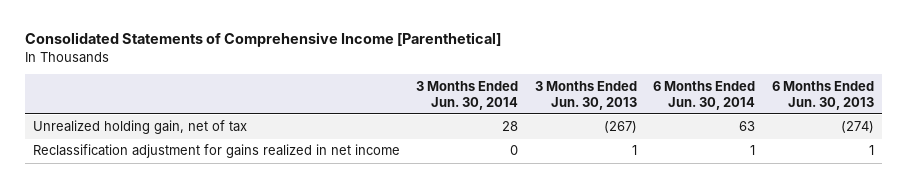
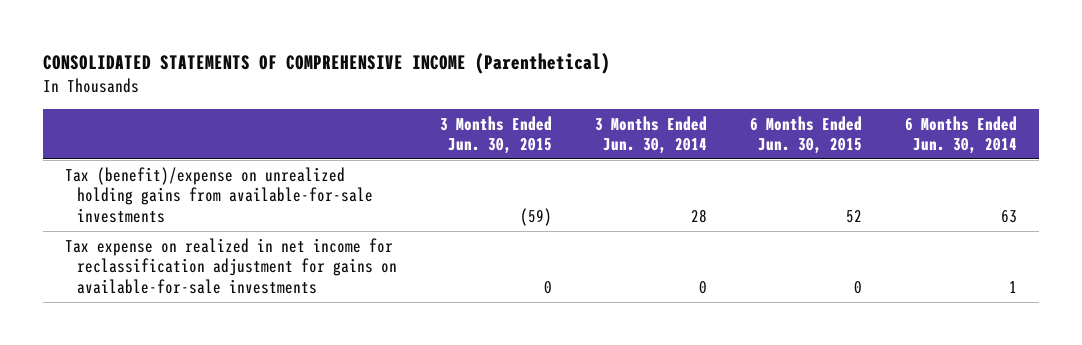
- Consolidated Statements of Comprehensive Income [Parenthetical]
+ CONSOLIDATED STATEMENTS OF COMPREHENSIVE INCOME (Parenthetical)
- | 3 Months Ended Jun. 30, 2014 | 3 Months Ended Jun. 30, 2013 | 6 Months Ended Jun. 30, 2014 | 6 Months Ended Jun. 30, 2013
+ | 3 Months Ended Jun. 30, 2015 | 3 Months Ended Jun. 30, 2014 | 6 Months Ended Jun. 30, 2015 | 6 Months Ended Jun. 30, 2014
- Unrealized holding gain, net of tax | 28 | (267) | 63 | (274)
- Reclassification adjustment for gains realized in net income | 0 | 1 | 1 | 1
+ Tax (benefit)/expense on unrealized holding gains from available-for-sale investments | (59) | 28 | 52 | 63
+ Tax expense on realized in net income for reclassification adjustment for gains on available-for-sale investments | 0 | 0 | 0 | 1

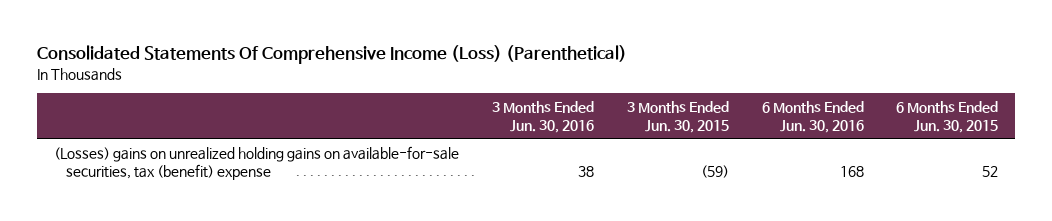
- CONSOLIDATED STATEMENTS OF COMPREHENSIVE INCOME (Parenthetical)
+ Consolidated Statements Of Comprehensive Income (Loss) (Parenthetical)
- | 3 Months Ended Jun. 30, 2015 | 3 Months Ended Jun. 30, 2014 | 6 Months Ended Jun. 30, 2015 | 6 Months Ended Jun. 30, 2014
+ | 3 Months Ended Jun. 30, 2016 | 3 Months Ended Jun. 30, 2015 | 6 Months Ended Jun. 30, 2016 | 6 Months Ended Jun. 30, 2015
- Tax (benefit)/expense on unrealized holding gains from available-for-sale investments | (59) | 28 | 52 | 63
- Tax expense on realized in net income for reclassification adjustment for gains on available-for-sale investments | 0 | 0 | 0 | 1
+ (Losses) gains on unrealized holding gains on available-for-sale securities, tax (benefit) expense | 38 | (59) | 168 | 52

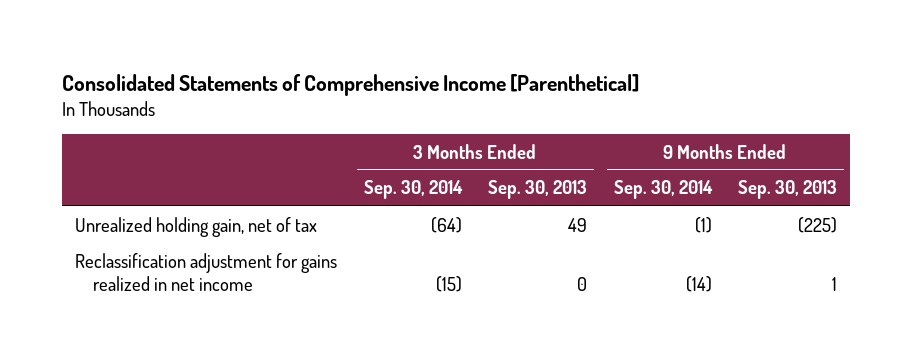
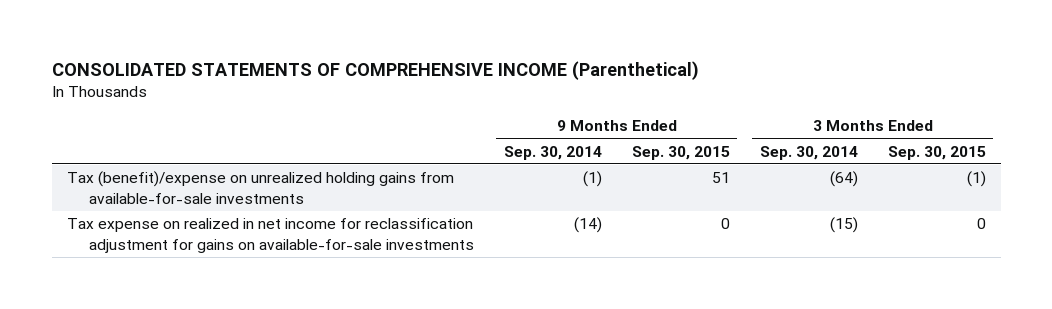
- Consolidated Statements of Comprehensive Income [Parenthetical]
+ CONSOLIDATED STATEMENTS OF COMPREHENSIVE INCOME (Parenthetical)
- | 3 Months Ended Sep. 30, 2014 | 3 Months Ended Sep. 30, 2013 | 9 Months Ended Sep. 30, 2014 | 9 Months Ended Sep. 30, 2013
+ | 9 Months Ended Sep. 30, 2014 | 9 Months Ended Sep. 30, 2015 | 3 Months Ended Sep. 30, 2014 | 3 Months Ended Sep. 30, 2015
- Unrealized holding gain, net of tax | (64) | 49 | (1) | (225)
- Reclassification adjustment for gains realized in net income | (15) | 0 | (14) | 1
+ Tax (benefit)/expense on unrealized holding gains from available-for-sale investments | (1) | 51 | (64) | (1)
+ Tax expense on realized in net income for reclassification adjustment for gains on available-for-sale investments | (14) | 0 | (15) | 0

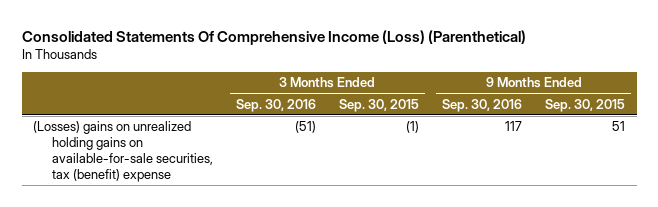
- CONSOLIDATED STATEMENTS OF COMPREHENSIVE INCOME (Parenthetical)
+ Consolidated Statements Of Comprehensive Income (Loss) (Parenthetical)
- | 9 Months Ended Sep. 30, 2014 | 9 Months Ended Sep. 30, 2015 | 3 Months Ended Sep. 30, 2014 | 3 Months Ended Sep. 30, 2015
+ | 3 Months Ended Sep. 30, 2016 | 3 Months Ended Sep. 30, 2015 | 9 Months Ended Sep. 30, 2016 | 9 Months Ended Sep. 30, 2015
- Tax (benefit)/expense on unrealized holding gains from available-for-sale investments | (1) | 51 | (64) | (1)
- Tax expense on realized in net income for reclassification adjustment for gains on available-for-sale investments | (14) | 0 | (15) | 0
+ (Losses) gains on unrealized holding gains on available-for-sale securities, tax (benefit) expense | (51) | (1) | 117 | 51

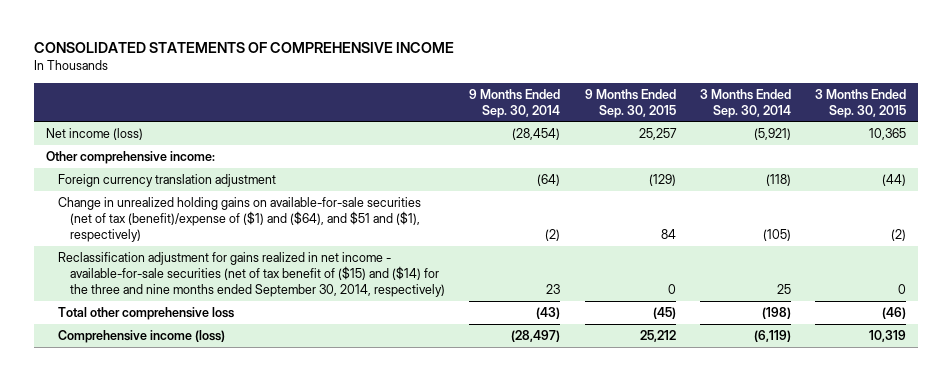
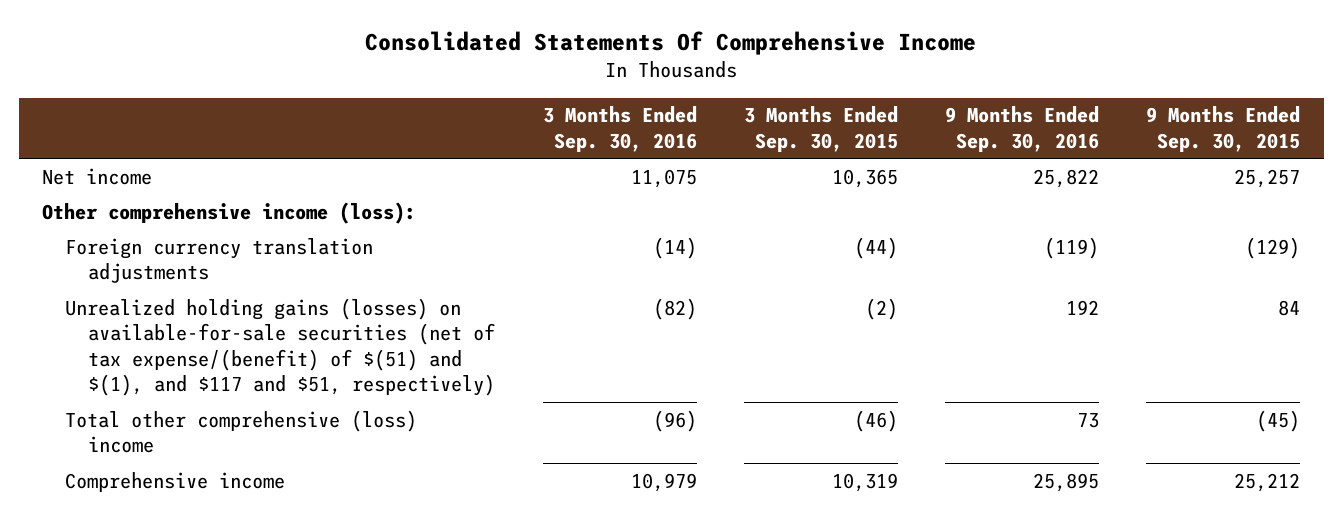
- CONSOLIDATED STATEMENTS OF COMPREHENSIVE INCOME
+ Consolidated Statements Of Comprehensive Income
- | 9 Months Ended Sep. 30, 2014 | 9 Months Ended Sep. 30, 2015 | 3 Months Ended Sep. 30, 2014 | 3 Months Ended Sep. 30, 2015
+ | 3 Months Ended Sep. 30, 2016 | 3 Months Ended Sep. 30, 2015 | 9 Months Ended Sep. 30, 2016 | 9 Months Ended Sep. 30, 2015
- Net income (loss) | (28,454) | 25,257 | (5,921) | 10,365
- Other comprehensive income:
- Foreign currency translation adjustment | (64) | (129) | (118) | (44)
- Change in unrealized holding gains on available-for-sale securities (net of tax (benefit)/expense of ($1) and ($64), and $51 and ($1), respectively) | (2) | 84 | (105) | (2)
- Reclassification adjustment for gains realized in net income - available-for-sale securities (net of tax benefit of ($15) and ($14) for the three and nine months ended September 30, 2014, respectively) | 23 | 0 | 25 | 0
- Total other comprehensive loss | (43) | (45) | (198) | (46)
- Comprehensive income (loss) | (28,497) | 25,212 | (6,119) | 10,319
+ Net income | 11,075 | 10,365 | 25,822 | 25,257
+ Other comprehensive income (loss):
+ Foreign currency translation adjustments | (14) | (44) | (119) | (129)
+ Unrealized holding gains (losses) on available-for-sale securities (net of tax expense/(benefit) of $(51) and $(1), and $117 and $51, respectively) | (82) | (2) | 192 | 84
+ Total other comprehensive (loss) income | (96) | (46) | 73 | (45)
+ Comprehensive income | 10,979 | 10,319 | 25,895 | 25,212

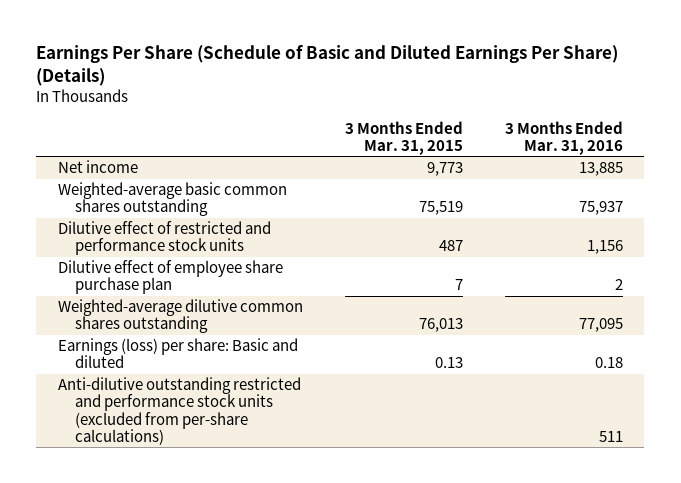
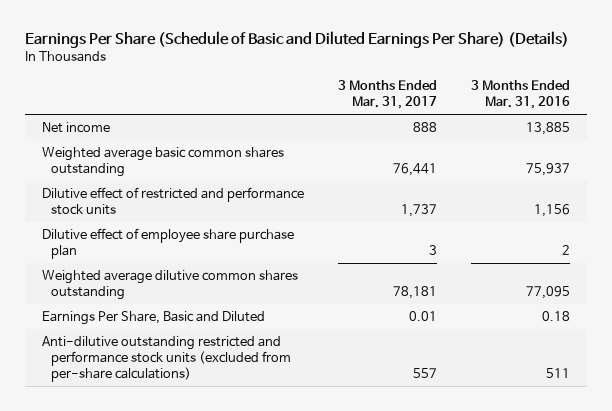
- | 3 Months Ended Mar. 31, 2015 | 3 Months Ended Mar. 31, 2016
+ | 3 Months Ended Mar. 31, 2017 | 3 Months Ended Mar. 31, 2016
- Weighted-average basic common shares outstanding | 75,519 | 75,937
+ Weighted average basic common shares outstanding | 76,441 | 75,937
- Weighted-average dilutive common shares outstanding | 76,013 | 77,095
- Earnings (loss) per share: Basic and diluted | 0.13 | 0.18
+ Weighted average dilutive common shares outstanding | 78,181 | 77,095
+ Earnings Per Share, Basic and Diluted | 0.01 | 0.18

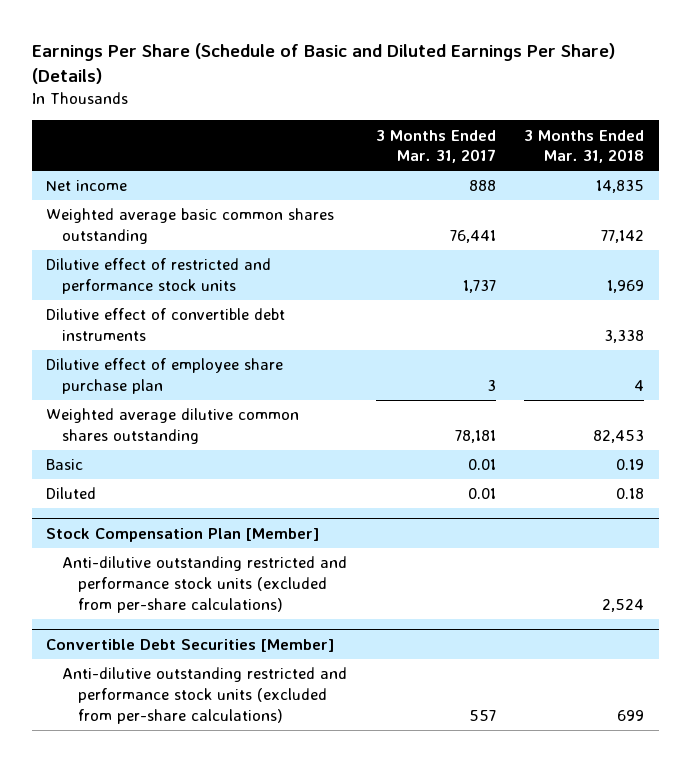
- | 3 Months Ended Mar. 31, 2017 | 3 Months Ended Mar. 31, 2016
+ | 3 Months Ended Mar. 31, 2017 | 3 Months Ended Mar. 31, 2018
+ Dilutive effect of convertible debt instruments | | 3,338
- Earnings Per Share, Basic and Diluted | 0.01 | 0.18
+ Basic | 0.01 | 0.19
+ Diluted | 0.01 | 0.18
+ Stock Compensation Plan [Member]
+ Anti-dilutive outstanding restricted and performance stock units (excluded from per-share calculations) | | 2,524
+ Convertible Debt Securities [Member]

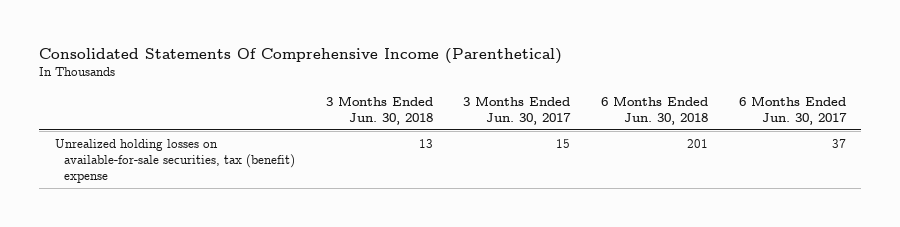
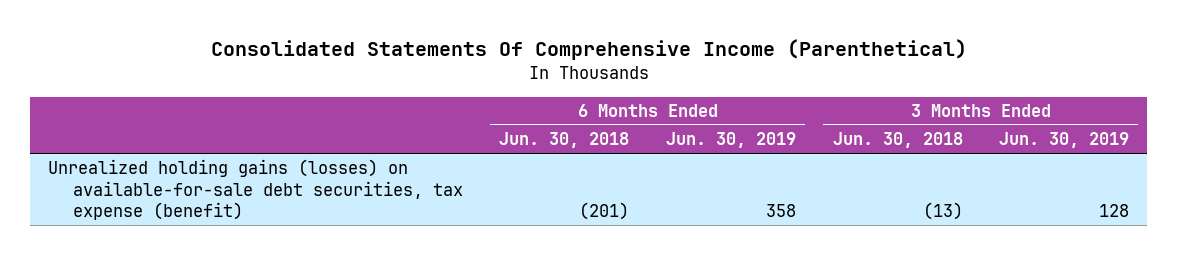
- | 3 Months Ended Jun. 30, 2018 | 3 Months Ended Jun. 30, 2017 | 6 Months Ended Jun. 30, 2018 | 6 Months Ended Jun. 30, 2017
+ | 6 Months Ended Jun. 30, 2018 | 6 Months Ended Jun. 30, 2019 | 3 Months Ended Jun. 30, 2018 | 3 Months Ended Jun. 30, 2019
- Unrealized holding losses on available-for-sale securities, tax (benefit) expense | 13 | 15 | 201 | 37
+ Unrealized holding gains (losses) on available-for-sale debt securities, tax expense (benefit) | (201) | 358 | (13) | 128

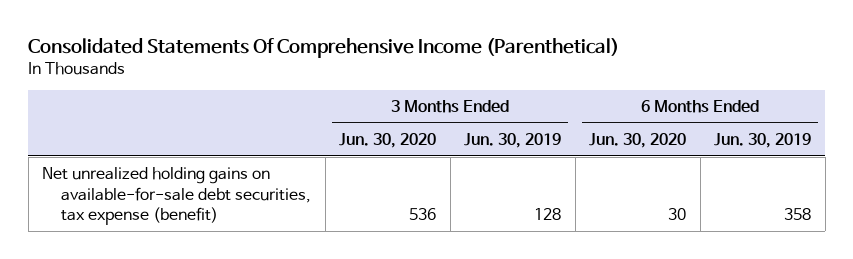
- | 6 Months Ended Jun. 30, 2018 | 6 Months Ended Jun. 30, 2019 | 3 Months Ended Jun. 30, 2018 | 3 Months Ended Jun. 30, 2019
+ | 3 Months Ended Jun. 30, 2020 | 3 Months Ended Jun. 30, 2019 | 6 Months Ended Jun. 30, 2020 | 6 Months Ended Jun. 30, 2019
- Unrealized holding gains (losses) on available-for-sale debt securities, tax expense (benefit) | (201) | 358 | (13) | 128
+ Net unrealized holding gains on available-for-sale debt securities, tax expense (benefit) | 536 | 128 | 30 | 358

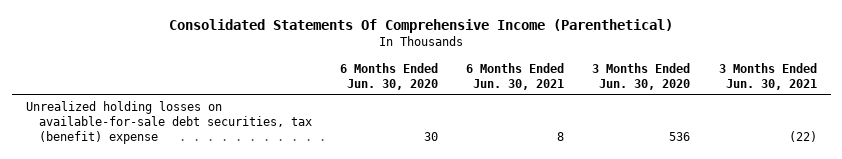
- | 3 Months Ended Jun. 30, 2020 | 3 Months Ended Jun. 30, 2019 | 6 Months Ended Jun. 30, 2020 | 6 Months Ended Jun. 30, 2019
+ | 6 Months Ended Jun. 30, 2020 | 6 Months Ended Jun. 30, 2021 | 3 Months Ended Jun. 30, 2020 | 3 Months Ended Jun. 30, 2021
- Net unrealized holding gains on available-for-sale debt securities, tax expense (benefit) | 536 | 128 | 30 | 358
+ Unrealized holding losses on available-for-sale debt securities, tax (benefit) expense | 30 | 8 | 536 | (22)

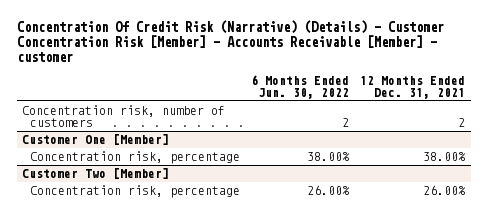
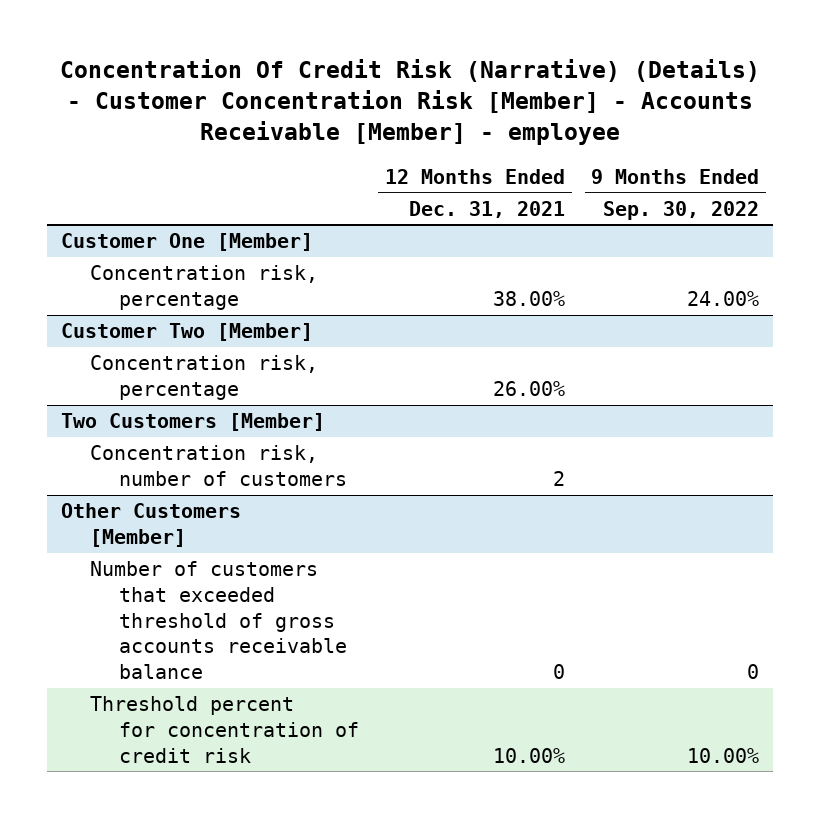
- Concentration Of Credit Risk (Narrative) (Details) - Customer Concentration Risk [Member] - Accounts Receivable [Member] - customer
+ Concentration Of Credit Risk (Narrative) (Details) - Customer Concentration Risk [Member] - Accounts Receivable [Member] - employee
- | 6 Months Ended Jun. 30, 2022 | 12 Months Ended Dec. 31, 2021
+ | 12 Months Ended Dec. 31, 2021 | 9 Months Ended Sep. 30, 2022
- Concentration risk, number of customers | 2 | 2
+ Two Customers [Member]
+ Concentration risk, number of customers | 2 |
+ Other Customers [Member]
+ Number of customers that exceeded threshold of gross accounts receivable balance | 0 | 0
+ Threshold percent for concentration of credit risk | 10.00% | 10.00%

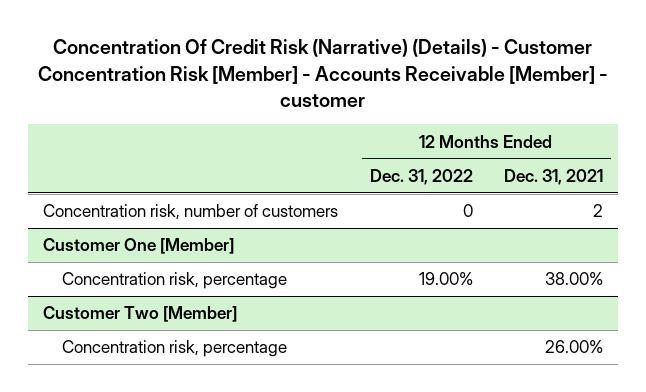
- Concentration Of Credit Risk (Narrative) (Details) - Customer Concentration Risk [Member] - Accounts Receivable [Member] - employee
+ Concentration Of Credit Risk (Narrative) (Details) - Customer Concentration Risk [Member] - Accounts Receivable [Member] - customer
- | 12 Months Ended Dec. 31, 2021 | 9 Months Ended Sep. 30, 2022
+ | 12 Months Ended Dec. 31, 2022 | 12 Months Ended Dec. 31, 2021
+ Concentration risk, number of customers | 0 | 2
- Two Customers [Member]
- Concentration risk, number of customers | 2 |
- Other Customers [Member]
- Number of customers that exceeded threshold of gross accounts receivable balance | 0 | 0
- Threshold percent for concentration of credit risk | 10.00% | 10.00%

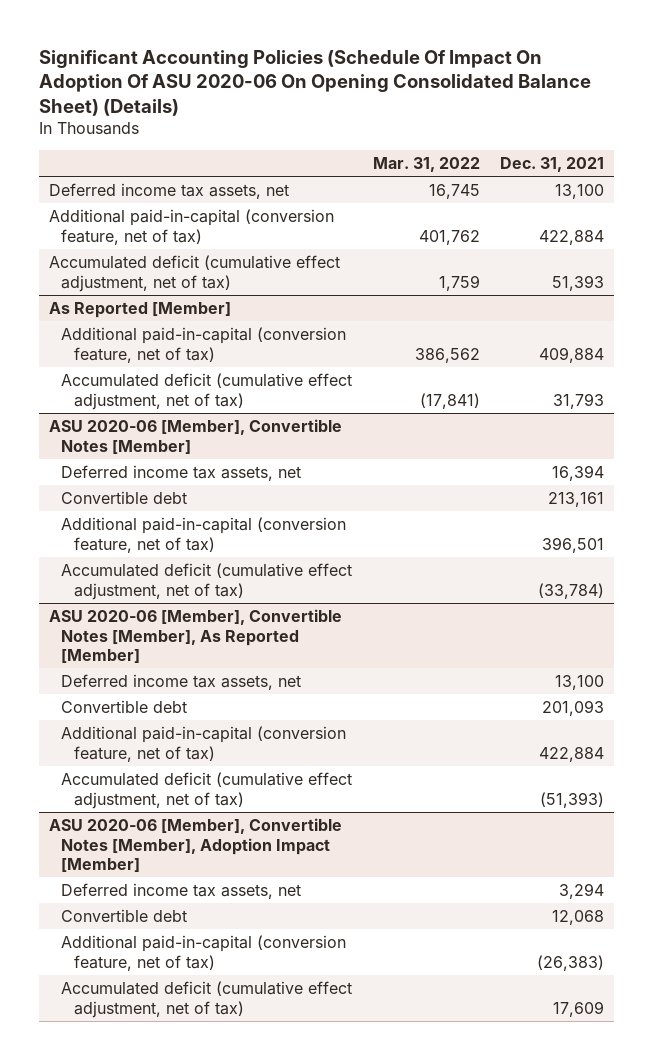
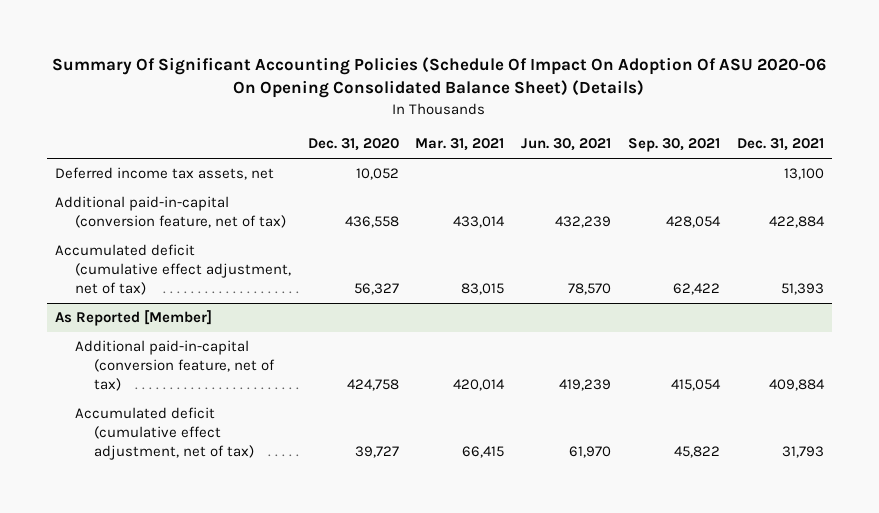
- Significant Accounting Policies (Schedule Of Impact On Adoption Of ASU 2020-06 On Opening Consolidated Balance Sheet) (Details)
+ Summary Of Significant Accounting Policies (Schedule Of Impact On Adoption Of ASU 2020-06 On Opening Consolidated Balance Sheet) (Details)
- | Mar. 31, 2022 | Dec. 31, 2021
+ | Dec. 31, 2020 | Mar. 31, 2021 | Jun. 30, 2021 | Sep. 30, 2021 | Dec. 31, 2021
- ASU 2020-06 [Member], Convertible Notes [Member]
- Deferred income tax assets, net | | 16,394
- Convertible debt | | 213,161
- Additional paid-in-capital (conversion feature, net of tax) | | 396,501
- Accumulated deficit (cumulative effect adjustment, net of tax) | | (33,784)
- ASU 2020-06 [Member], Convertible Notes [Member], As Reported [Member]
- Deferred income tax assets, net | | 13,100
- Convertible debt | | 201,093
- Additional paid-in-capital (conversion feature, net of tax) | | 422,884
- Accumulated deficit (cumulative effect adjustment, net of tax) | | (51,393)
- ASU 2020-06 [Member], Convertible Notes [Member], Adoption Impact [Member]
- Deferred income tax assets, net | | 3,294
- Convertible debt | | 12,068
- Additional paid-in-capital (conversion feature, net of tax) | | (26,383)
- Accumulated deficit (cumulative effect adjustment, net of tax) | | 17,609

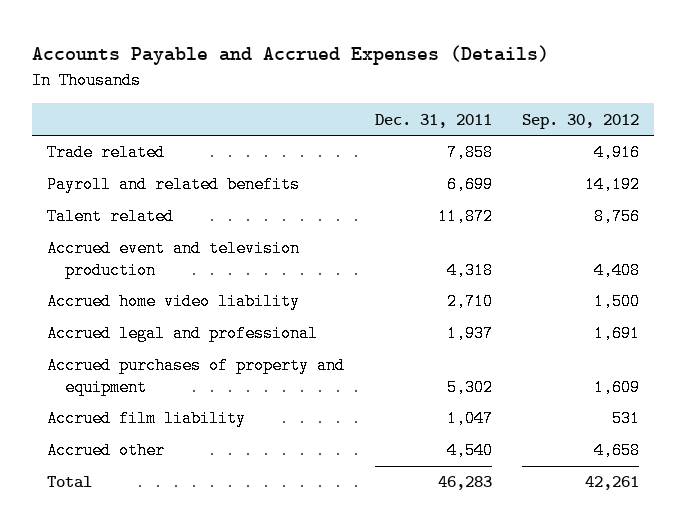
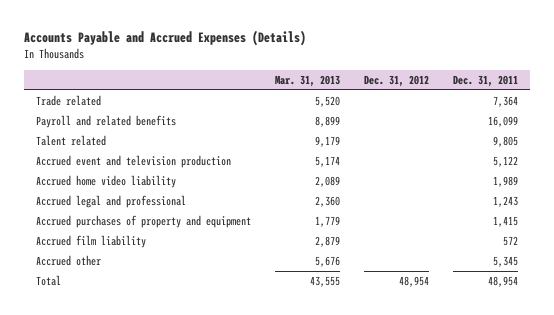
- | Dec. 31, 2011 | Sep. 30, 2012
+ | Mar. 31, 2013 | Dec. 31, 2012 | Dec. 31, 2011
- Trade related | 7,858 | 4,916
- Payroll and related benefits | 6,699 | 14,192
- Talent related | 11,872 | 8,756
- Accrued event and television production | 4,318 | 4,408
- Accrued home video liability | 2,710 | 1,500
- Accrued legal and professional | 1,937 | 1,691
- Accrued purchases of property and equipment | 5,302 | 1,609
- Accrued film liability | 1,047 | 531
- Accrued other | 4,540 | 4,658
- Total | 46,283 | 42,261
+ Trade related | 5,520 | | 7,364
+ Payroll and related benefits | 8,899 | | 16,099
+ Talent related | 9,179 | | 9,805
+ Accrued event and television production | 5,174 | | 5,122
+ Accrued home video liability | 2,089 | | 1,989
+ Accrued legal and professional | 2,360 | | 1,243
+ Accrued purchases of property and equipment | 1,779 | | 1,415
+ Accrued film liability | 2,879 | | 572
+ Accrued other | 5,676 | | 5,345
+ Total | 43,555 | 48,954 | 48,954

